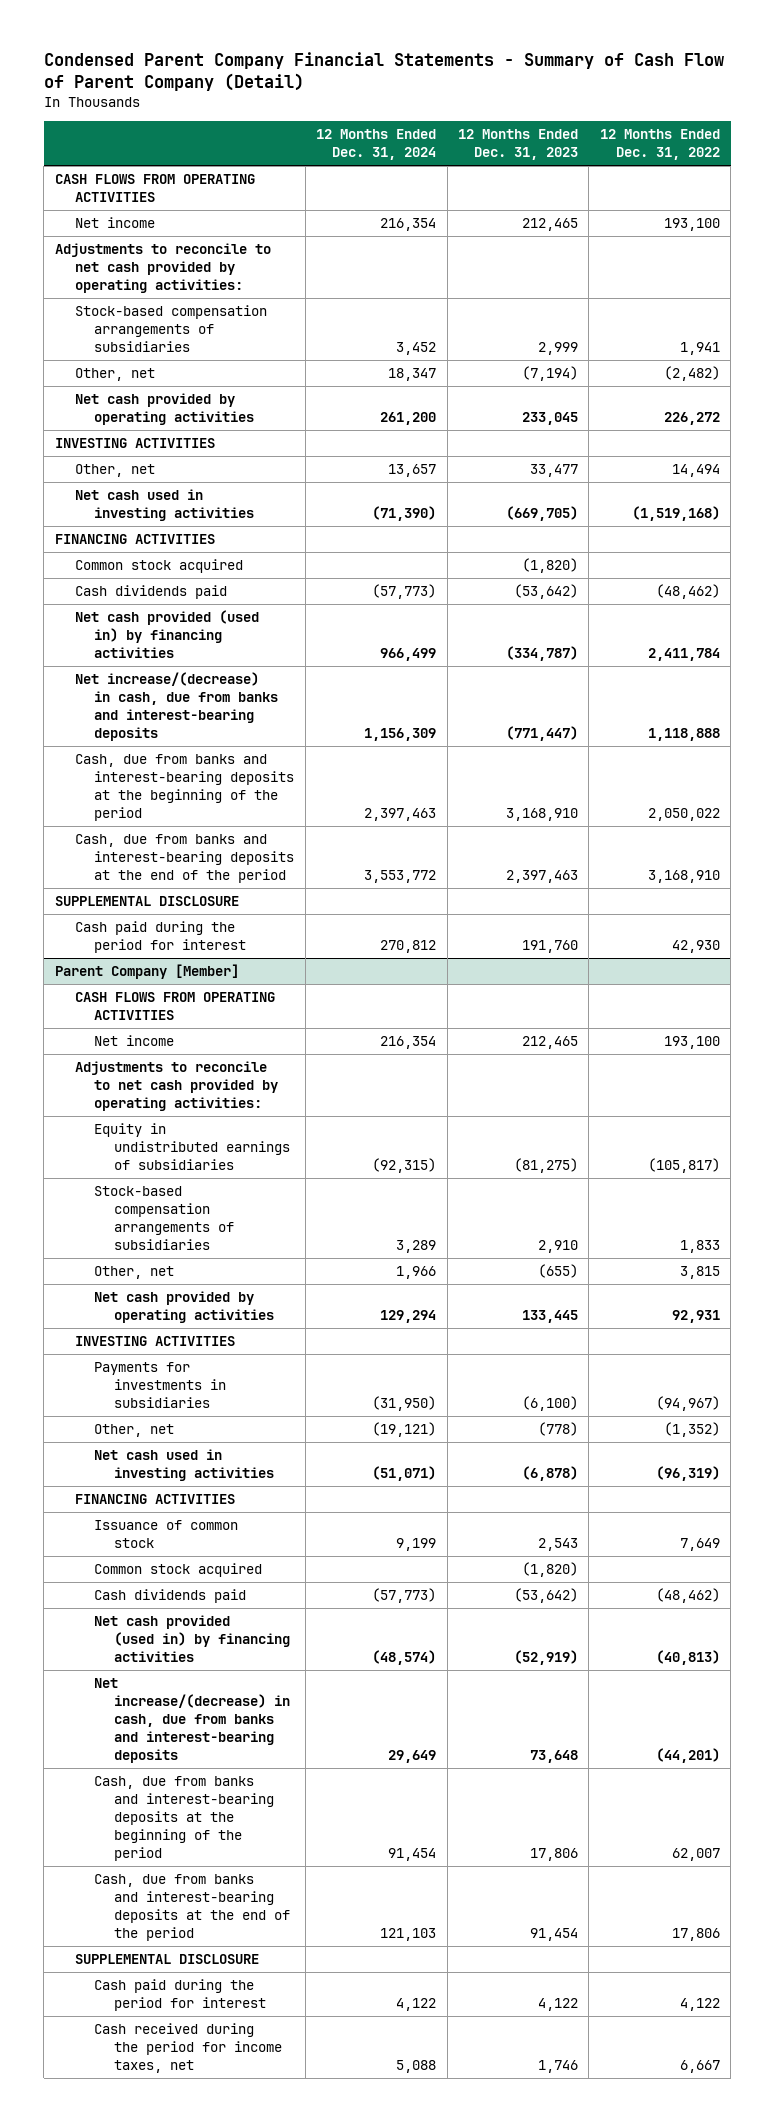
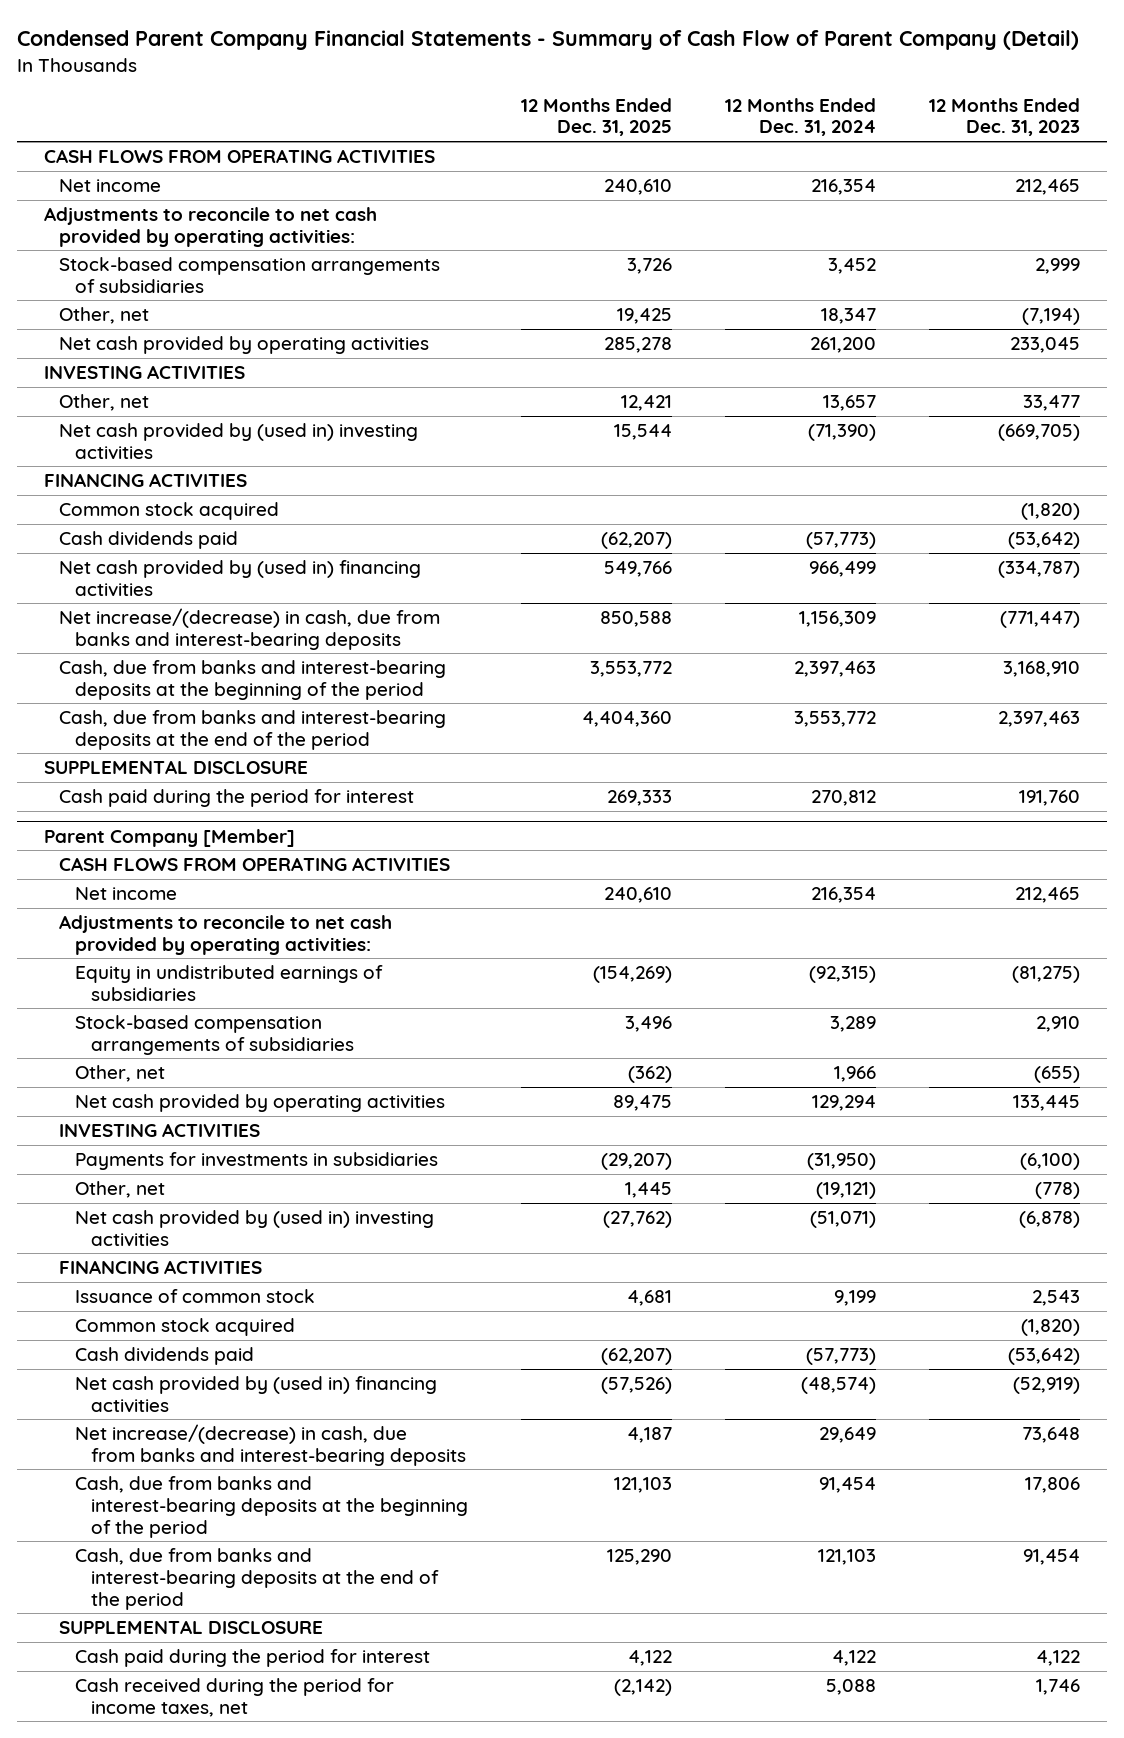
- | 12 Months Ended Dec. 31, 2024 | 12 Months Ended Dec. 31, 2023 | 12 Months Ended Dec. 31, 2022
+ | 12 Months Ended Dec. 31, 2025 | 12 Months Ended Dec. 31, 2024 | 12 Months Ended Dec. 31, 2023
- Net cash used in investing activities | (71,390) | (669,705) | (1,519,168)
+ Net cash provided by (used in) investing activities | 15,544 | (71,390) | (669,705)
- Net cash provided (used in) by financing activities | 966,499 | (334,787) | 2,411,784
+ Net cash provided by (used in) financing activities | 549,766 | 966,499 | (334,787)
@ Parent Company [Member]
- Net cash used in investing activities | (51,071) | (6,878) | (96,319)
+ Net cash provided by (used in) investing activities | (27,762) | (51,071) | (6,878)
- Net cash provided (used in) by financing activities | (48,574) | (52,919) | (40,813)
+ Net cash provided by (used in) financing activities | (57,526) | (48,574) | (52,919)

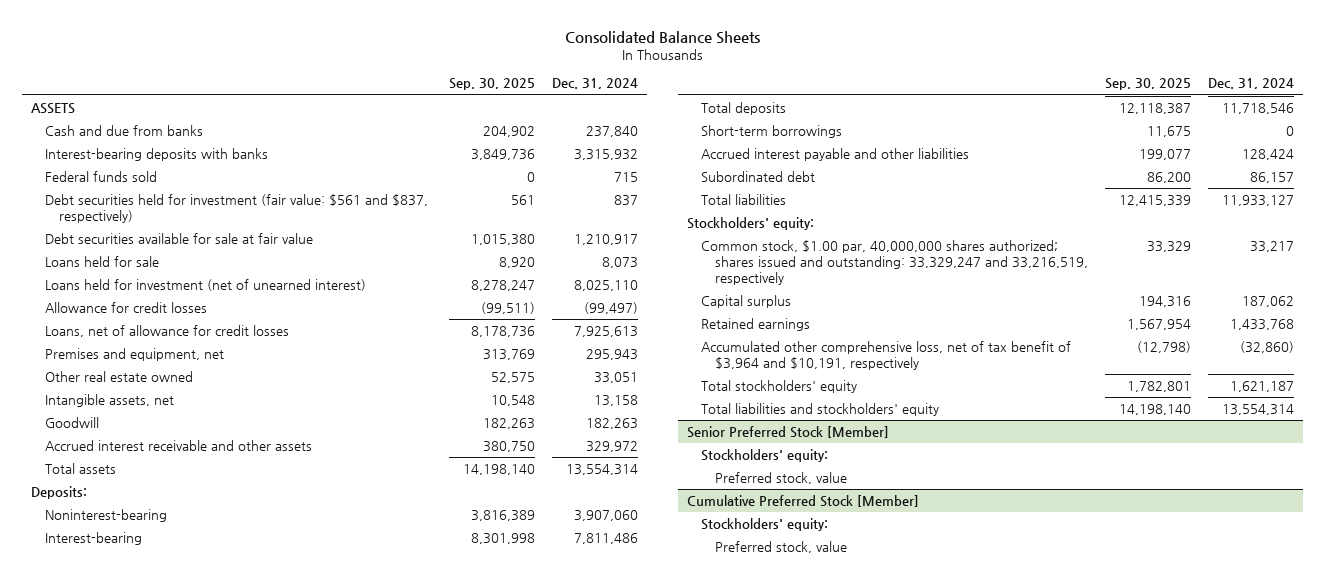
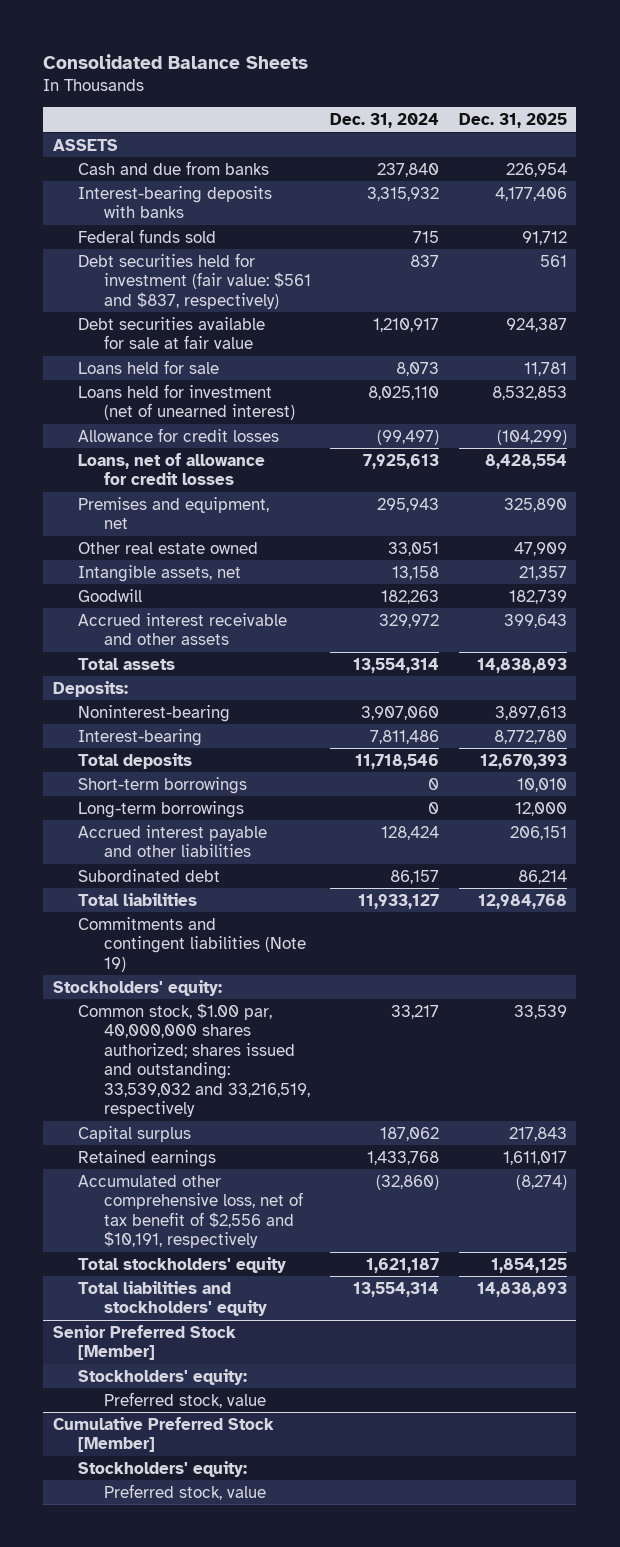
- | Sep. 30, 2025 | Dec. 31, 2024
+ | Dec. 31, 2024 | Dec. 31, 2025
+ Long-term borrowings | 0 | 12,000
+ Commitments and contingent liabilities (Note 19)
- Common stock, $1.00 par, 40,000,000 shares authorized; shares issued and outstanding: 33,329,247 and 33,216,519, respectively | 33,329 | 33,217
+ Common stock, $1.00 par, 40,000,000 shares authorized; shares issued and outstanding: 33,539,032 and 33,216,519, respectively | 33,217 | 33,539
- Accumulated other comprehensive loss, net of tax benefit of $3,964 and $10,191, respectively | (12,798) | (32,860)
+ Accumulated other comprehensive loss, net of tax benefit of $2,556 and $10,191, respectively | (32,860) | (8,274)

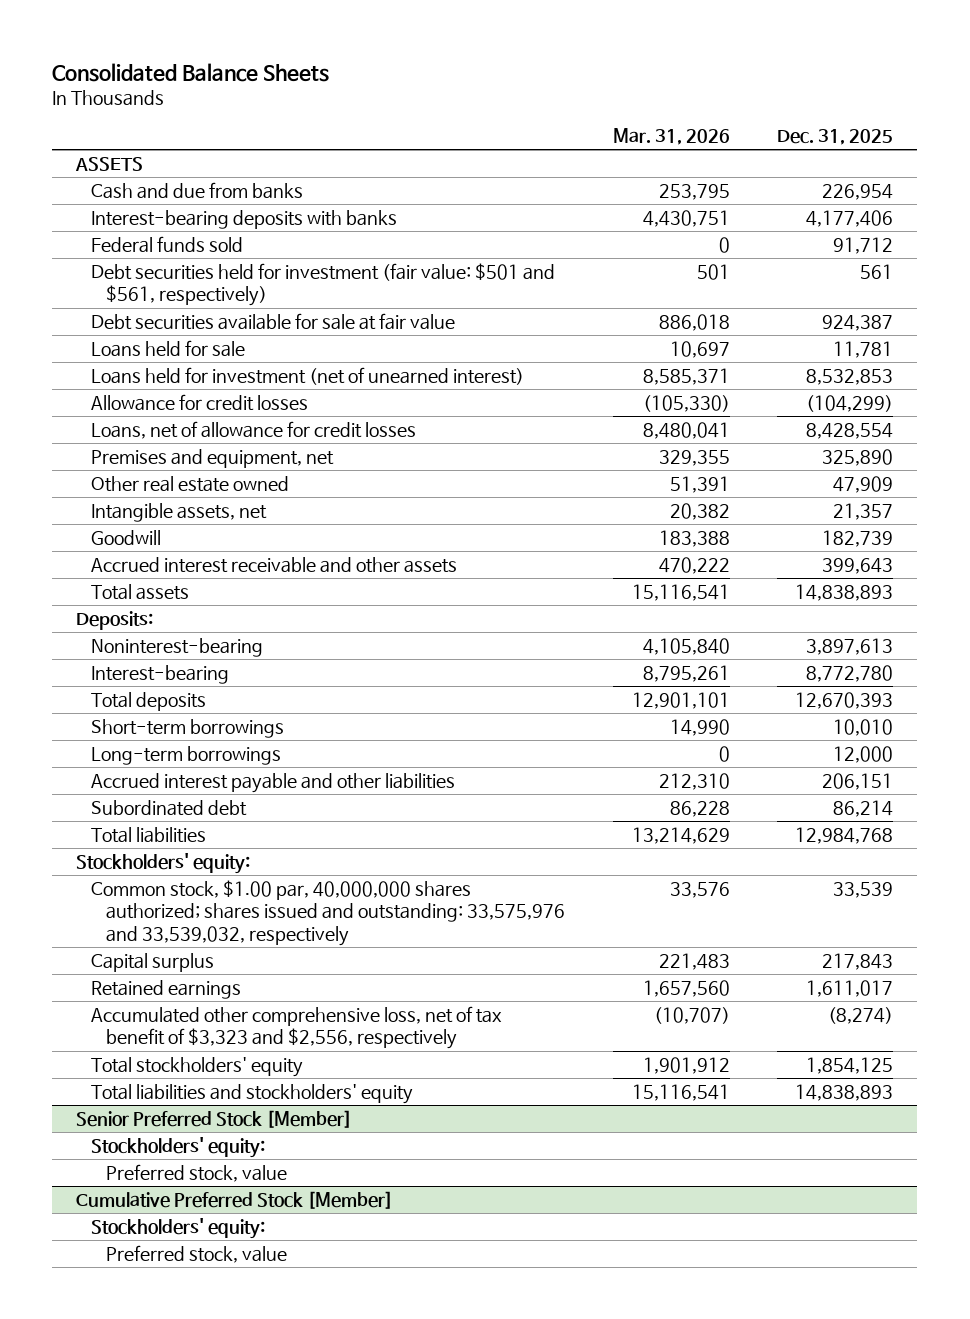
- | Dec. 31, 2024 | Dec. 31, 2025
+ | Mar. 31, 2026 | Dec. 31, 2025
- Debt securities held for investment (fair value: $561 and $837, respectively) | 837 | 561
+ Debt securities held for investment (fair value: $501 and $561, respectively) | 501 | 561
- Commitments and contingent liabilities (Note 19)
- Common stock, $1.00 par, 40,000,000 shares authorized; shares issued and outstanding: 33,539,032 and 33,216,519, respectively | 33,217 | 33,539
+ Common stock, $1.00 par, 40,000,000 shares authorized; shares issued and outstanding: 33,575,976 and 33,539,032, respectively | 33,576 | 33,539
- Accumulated other comprehensive loss, net of tax benefit of $2,556 and $10,191, respectively | (32,860) | (8,274)
+ Accumulated other comprehensive loss, net of tax benefit of $3,323 and $2,556, respectively | (10,707) | (8,274)

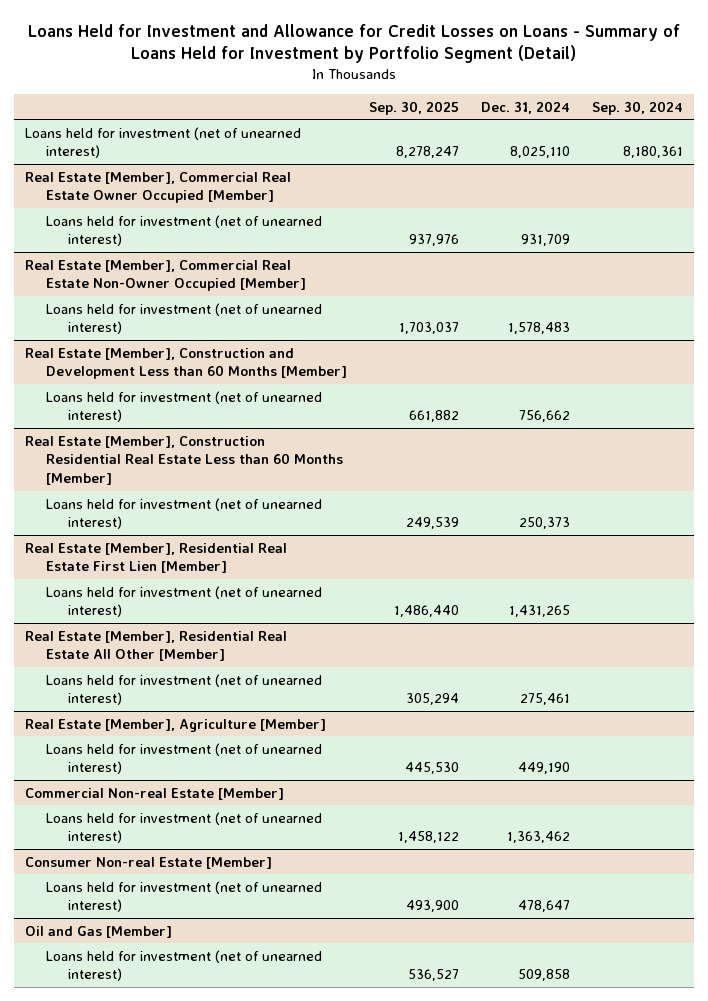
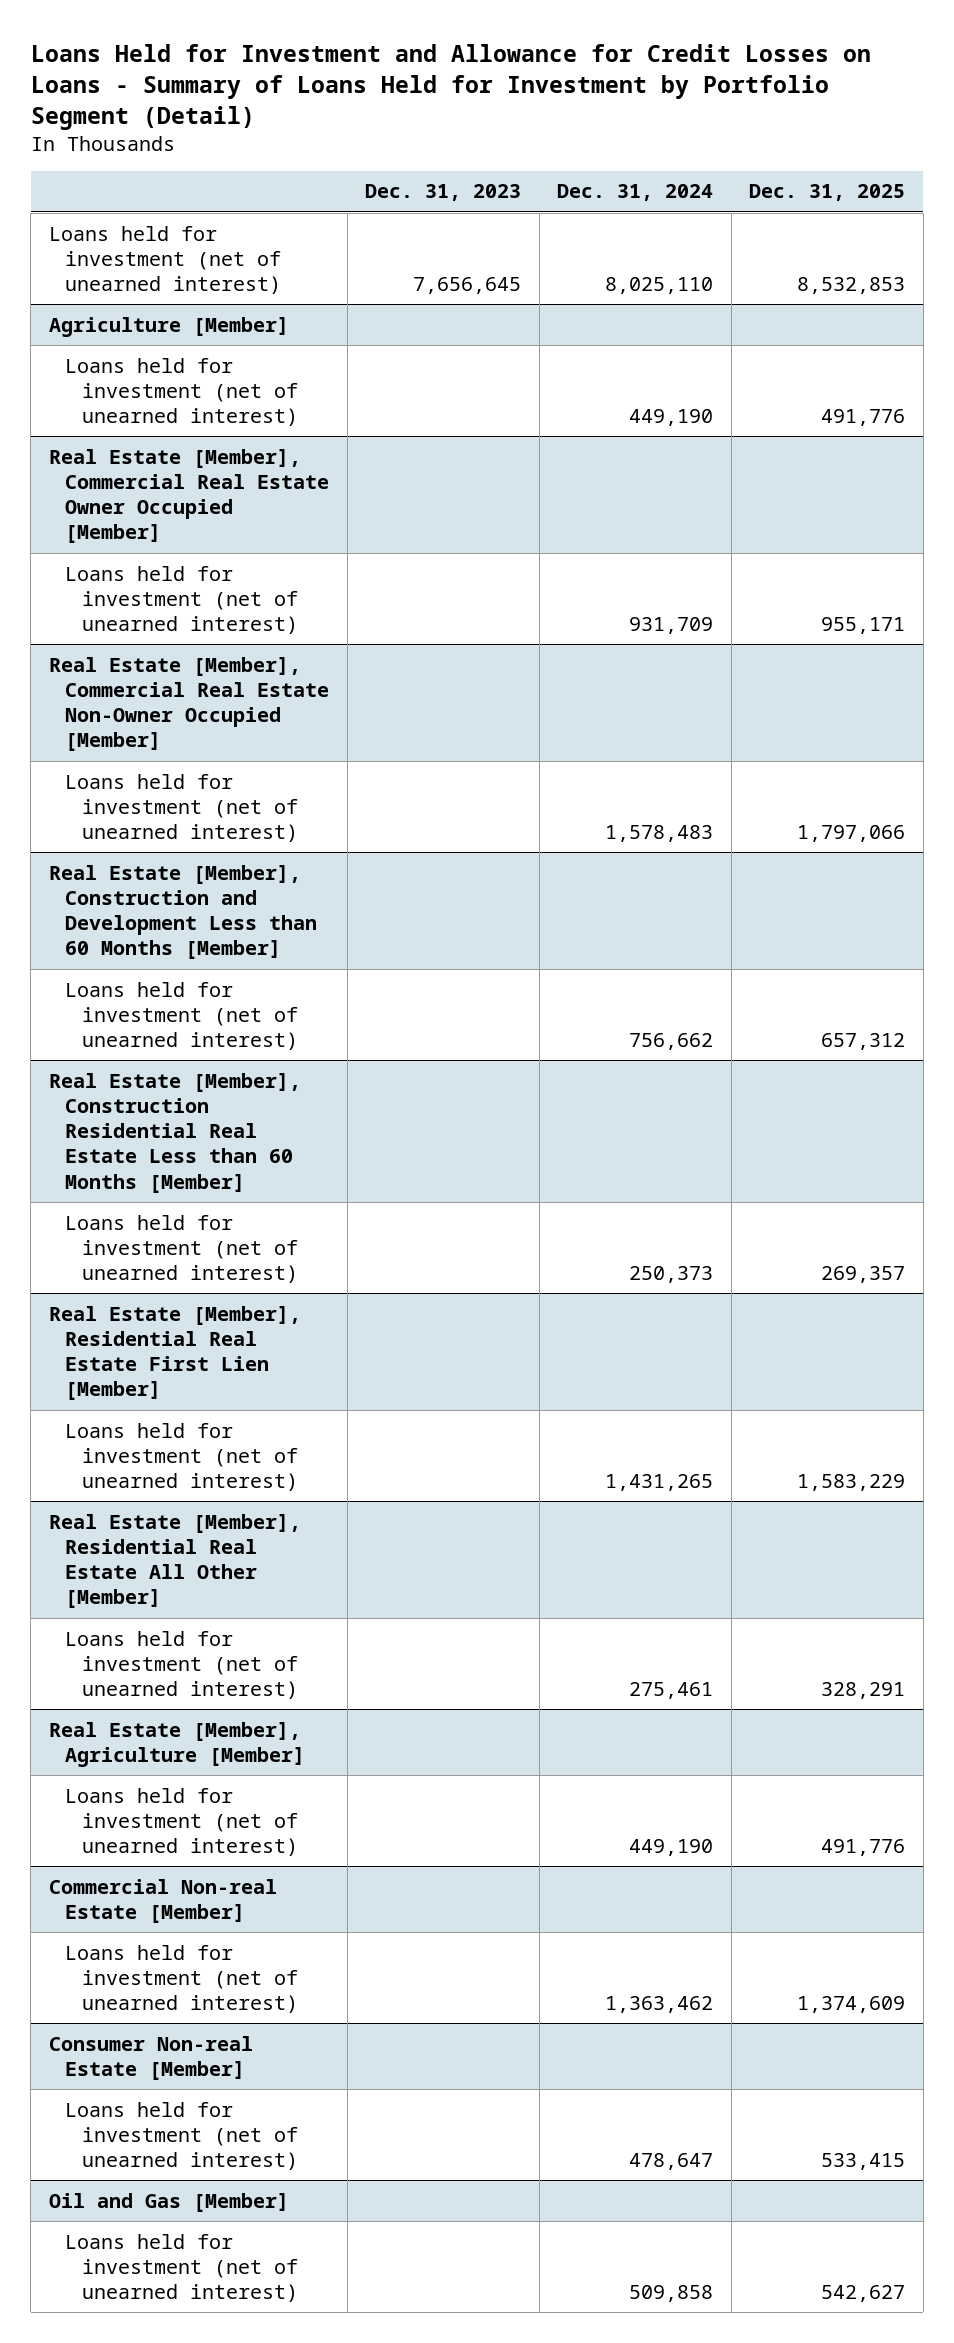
- | Sep. 30, 2025 | Dec. 31, 2024 | Sep. 30, 2024
+ | Dec. 31, 2023 | Dec. 31, 2024 | Dec. 31, 2025
+ Agriculture [Member]
+ Loans held for investment (net of unearned interest) | | 449,190 | 491,776

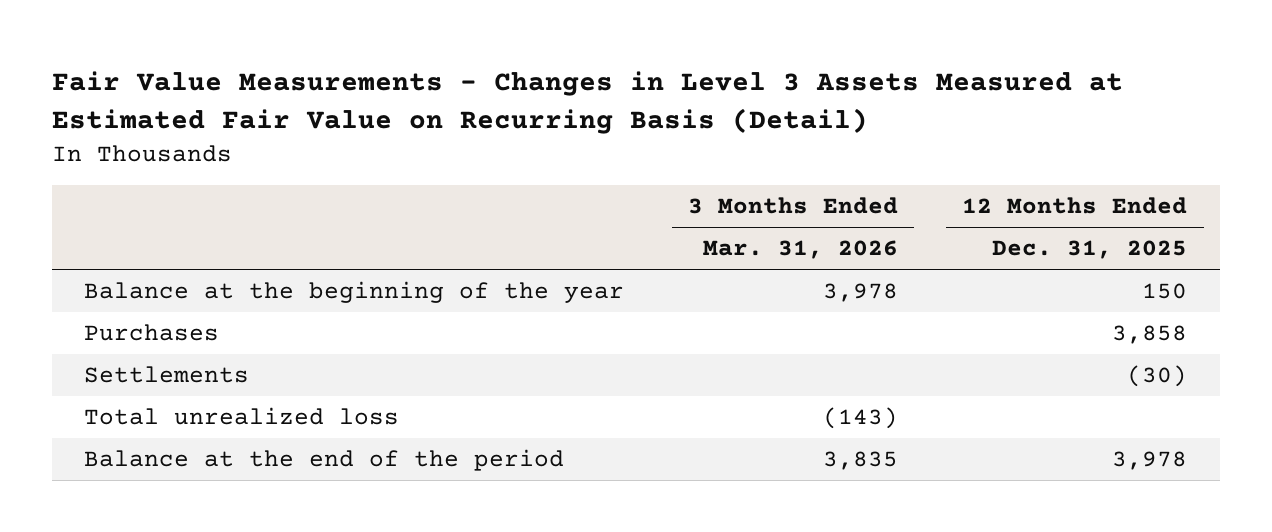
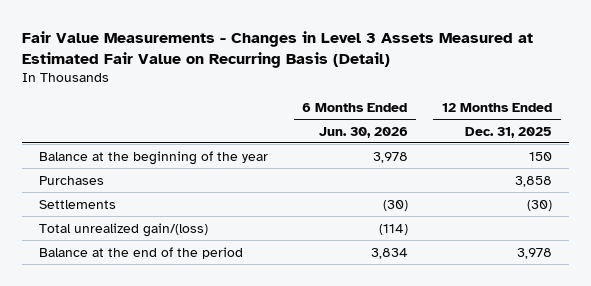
- | 3 Months Ended Mar. 31, 2026 | 12 Months Ended Dec. 31, 2025
+ | 6 Months Ended Jun. 30, 2026 | 12 Months Ended Dec. 31, 2025
- Total unrealized loss | (143) |
+ Total unrealized gain/(loss) | (114) |

